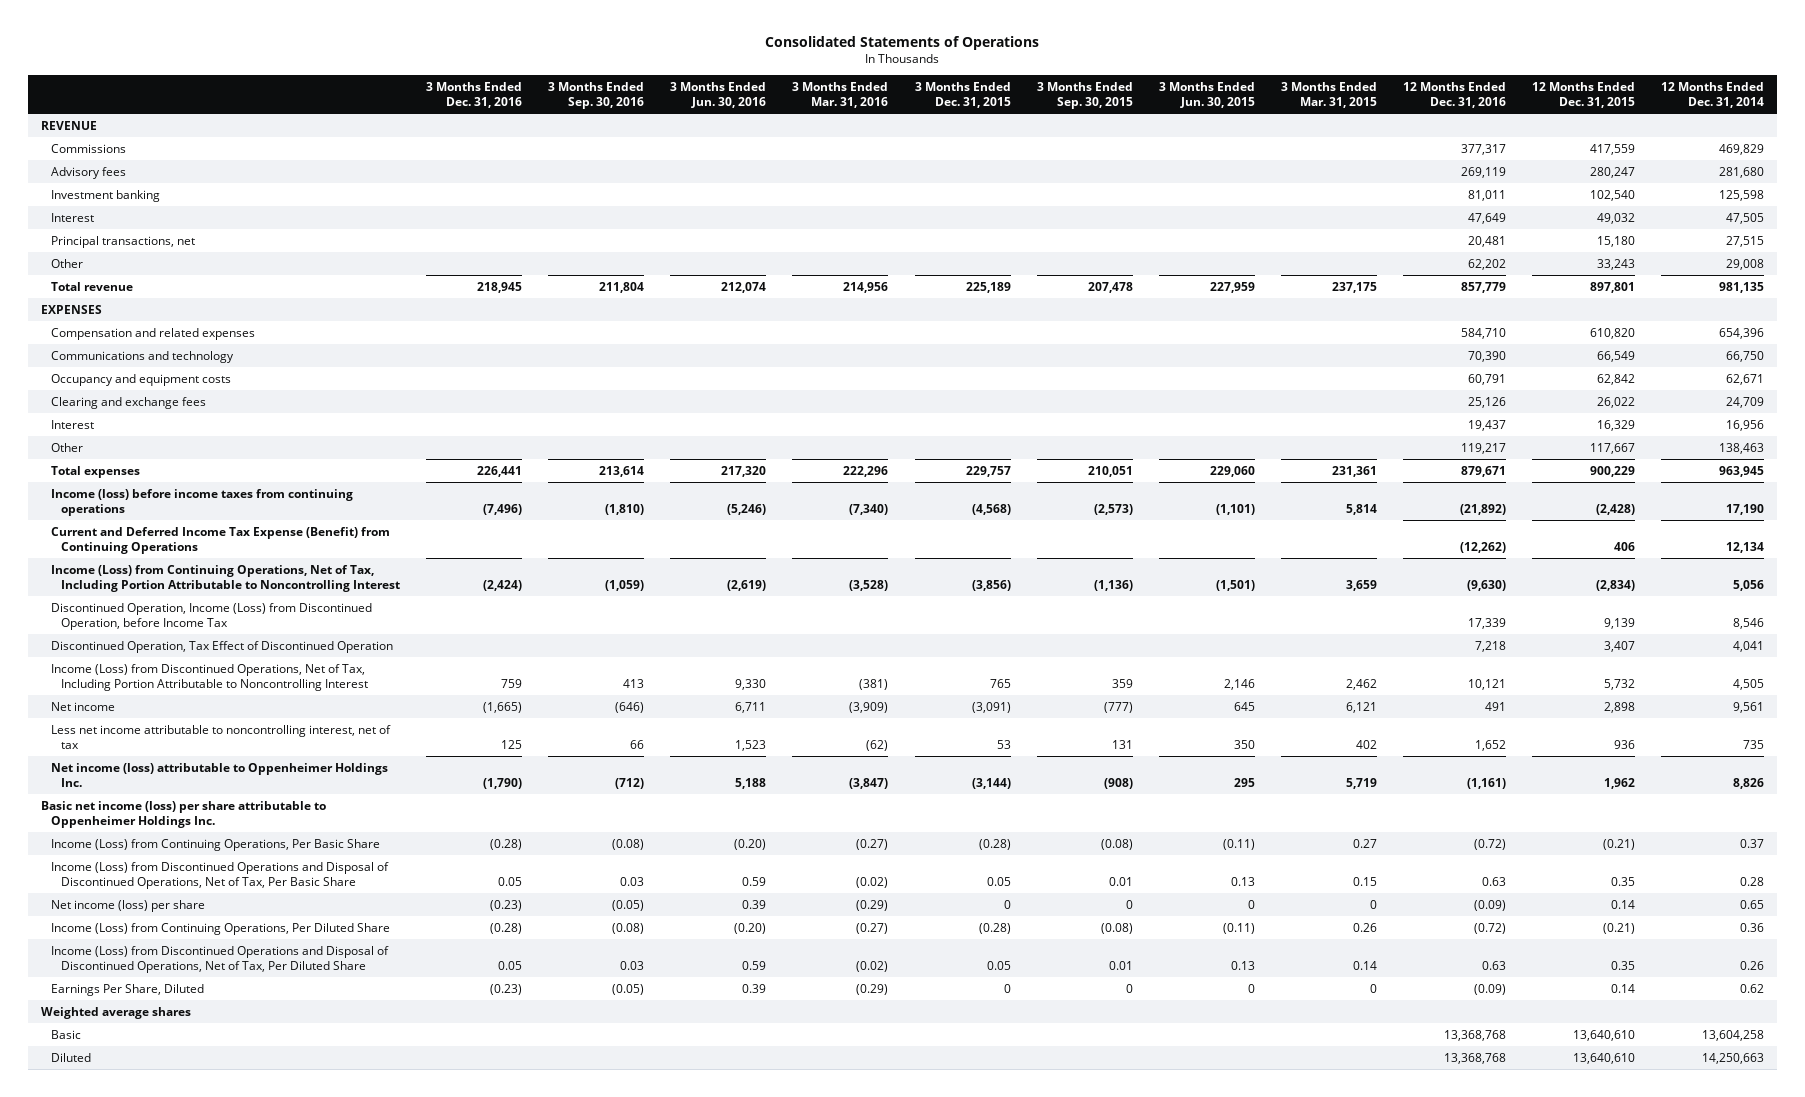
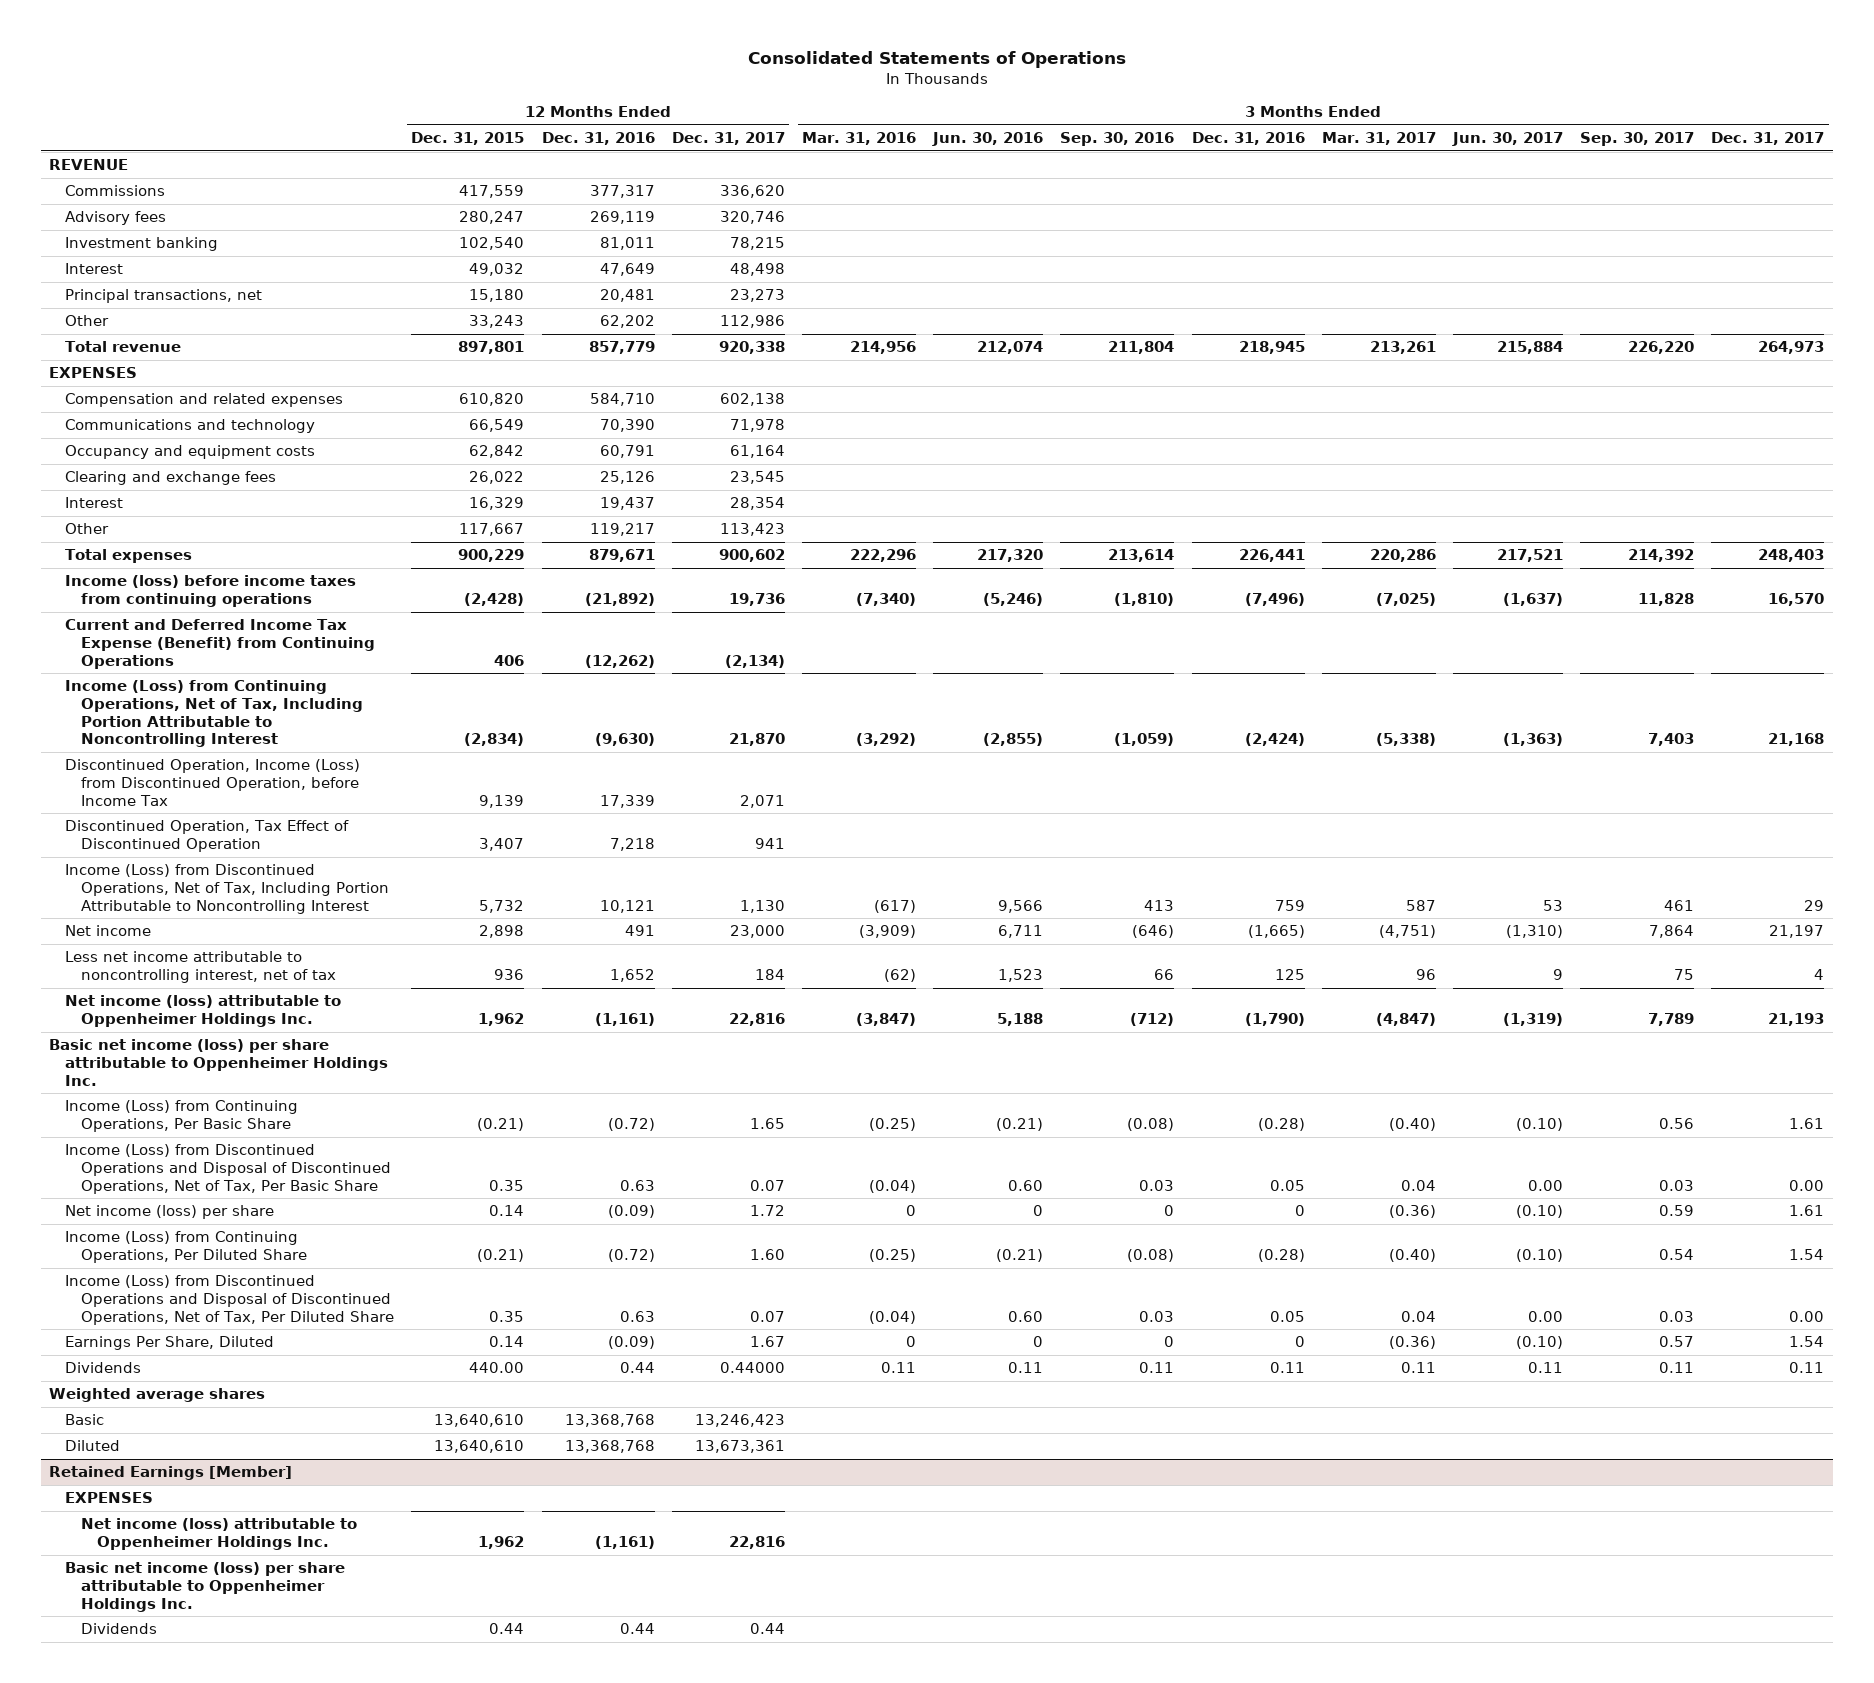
- | 3 Months Ended Dec. 31, 2016 | 3 Months Ended Sep. 30, 2016 | 3 Months Ended Jun. 30, 2016 | 3 Months Ended Mar. 31, 2016 | 3 Months Ended Dec. 31, 2015 | 3 Months Ended Sep. 30, 2015 | 3 Months Ended Jun. 30, 2015 | 3 Months Ended Mar. 31, 2015 | 12 Months Ended Dec. 31, 2016 | 12 Months Ended Dec. 31, 2015 | 12 Months Ended Dec. 31, 2014
+ | 12 Months Ended Dec. 31, 2015 | 12 Months Ended Dec. 31, 2016 | 12 Months Ended Dec. 31, 2017 | 3 Months Ended Mar. 31, 2016 | 3 Months Ended Jun. 30, 2016 | 3 Months Ended Sep. 30, 2016 | 3 Months Ended Dec. 31, 2016 | 3 Months Ended Mar. 31, 2017 | 3 Months Ended Jun. 30, 2017 | 3 Months Ended Sep. 30, 2017 | 3 Months Ended Dec. 31, 2017
- Income (Loss) from Continuing Operations, Net of Tax, Including Portion Attributable to Noncontrolling Interest | (2,424) | (1,059) | (2,619) | (3,528) | (3,856) | (1,136) | (1,501) | 3,659 | (9,630) | (2,834) | 5,056
+ Income (Loss) from Continuing Operations, Net of Tax, Including Portion Attributable to Noncontrolling Interest | (2,834) | (9,630) | 21,870 | (3,292) | (2,855) | (1,059) | (2,424) | (5,338) | (1,363) | 7,403 | 21,168
- Income (Loss) from Discontinued Operations, Net of Tax, Including Portion Attributable to Noncontrolling Interest | 759 | 413 | 9,330 | (381) | 765 | 359 | 2,146 | 2,462 | 10,121 | 5,732 | 4,505
+ Income (Loss) from Discontinued Operations, Net of Tax, Including Portion Attributable to Noncontrolling Interest | 5,732 | 10,121 | 1,130 | (617) | 9,566 | 413 | 759 | 587 | 53 | 461 | 29
- Income (Loss) from Continuing Operations, Per Basic Share | (0.28) | (0.08) | (0.20) | (0.27) | (0.28) | (0.08) | (0.11) | 0.27 | (0.72) | (0.21) | 0.37
- Income (Loss) from Discontinued Operations and Disposal of Discontinued Operations, Net of Tax, Per Basic Share | 0.05 | 0.03 | 0.59 | (0.02) | 0.05 | 0.01 | 0.13 | 0.15 | 0.63 | 0.35 | 0.28
- Net income (loss) per share | (0.23) | (0.05) | 0.39 | (0.29) | 0 | 0 | 0 | 0 | (0.09) | 0.14 | 0.65
- Income (Loss) from Continuing Operations, Per Diluted Share | (0.28) | (0.08) | (0.20) | (0.27) | (0.28) | (0.08) | (0.11) | 0.26 | (0.72) | (0.21) | 0.36
- Income (Loss) from Discontinued Operations and Disposal of Discontinued Operations, Net of Tax, Per Diluted Share | 0.05 | 0.03 | 0.59 | (0.02) | 0.05 | 0.01 | 0.13 | 0.14 | 0.63 | 0.35 | 0.26
- Earnings Per Share, Diluted | (0.23) | (0.05) | 0.39 | (0.29) | 0 | 0 | 0 | 0 | (0.09) | 0.14 | 0.62
+ Income (Loss) from Continuing Operations, Per Basic Share | (0.21) | (0.72) | 1.65 | (0.25) | (0.21) | (0.08) | (0.28) | (0.40) | (0.10) | 0.56 | 1.61
+ Income (Loss) from Discontinued Operations and Disposal of Discontinued Operations, Net of Tax, Per Basic Share | 0.35 | 0.63 | 0.07 | (0.04) | 0.60 | 0.03 | 0.05 | 0.04 | 0.00 | 0.03 | 0.00
+ Net income (loss) per share | 0.14 | (0.09) | 1.72 | 0 | 0 | 0 | 0 | (0.36) | (0.10) | 0.59 | 1.61
+ Income (Loss) from Continuing Operations, Per Diluted Share | (0.21) | (0.72) | 1.60 | (0.25) | (0.21) | (0.08) | (0.28) | (0.40) | (0.10) | 0.54 | 1.54
+ Income (Loss) from Discontinued Operations and Disposal of Discontinued Operations, Net of Tax, Per Diluted Share | 0.35 | 0.63 | 0.07 | (0.04) | 0.60 | 0.03 | 0.05 | 0.04 | 0.00 | 0.03 | 0.00
+ Earnings Per Share, Diluted | 0.14 | (0.09) | 1.67 | 0 | 0 | 0 | 0 | (0.36) | (0.10) | 0.57 | 1.54
+ Dividends | 440.00 | 0.44 | 0.44000 | 0.11 | 0.11 | 0.11 | 0.11 | 0.11 | 0.11 | 0.11 | 0.11
+ Retained Earnings [Member]
+ EXPENSES
+ Net income (loss) attributable to Oppenheimer Holdings Inc. | 1,962 | (1,161) | 22,816 | | | | | | | |
+ Basic net income (loss) per share attributable to Oppenheimer Holdings Inc.
+ Dividends | 0.44 | 0.44 | 0.44 | | | | | | | |

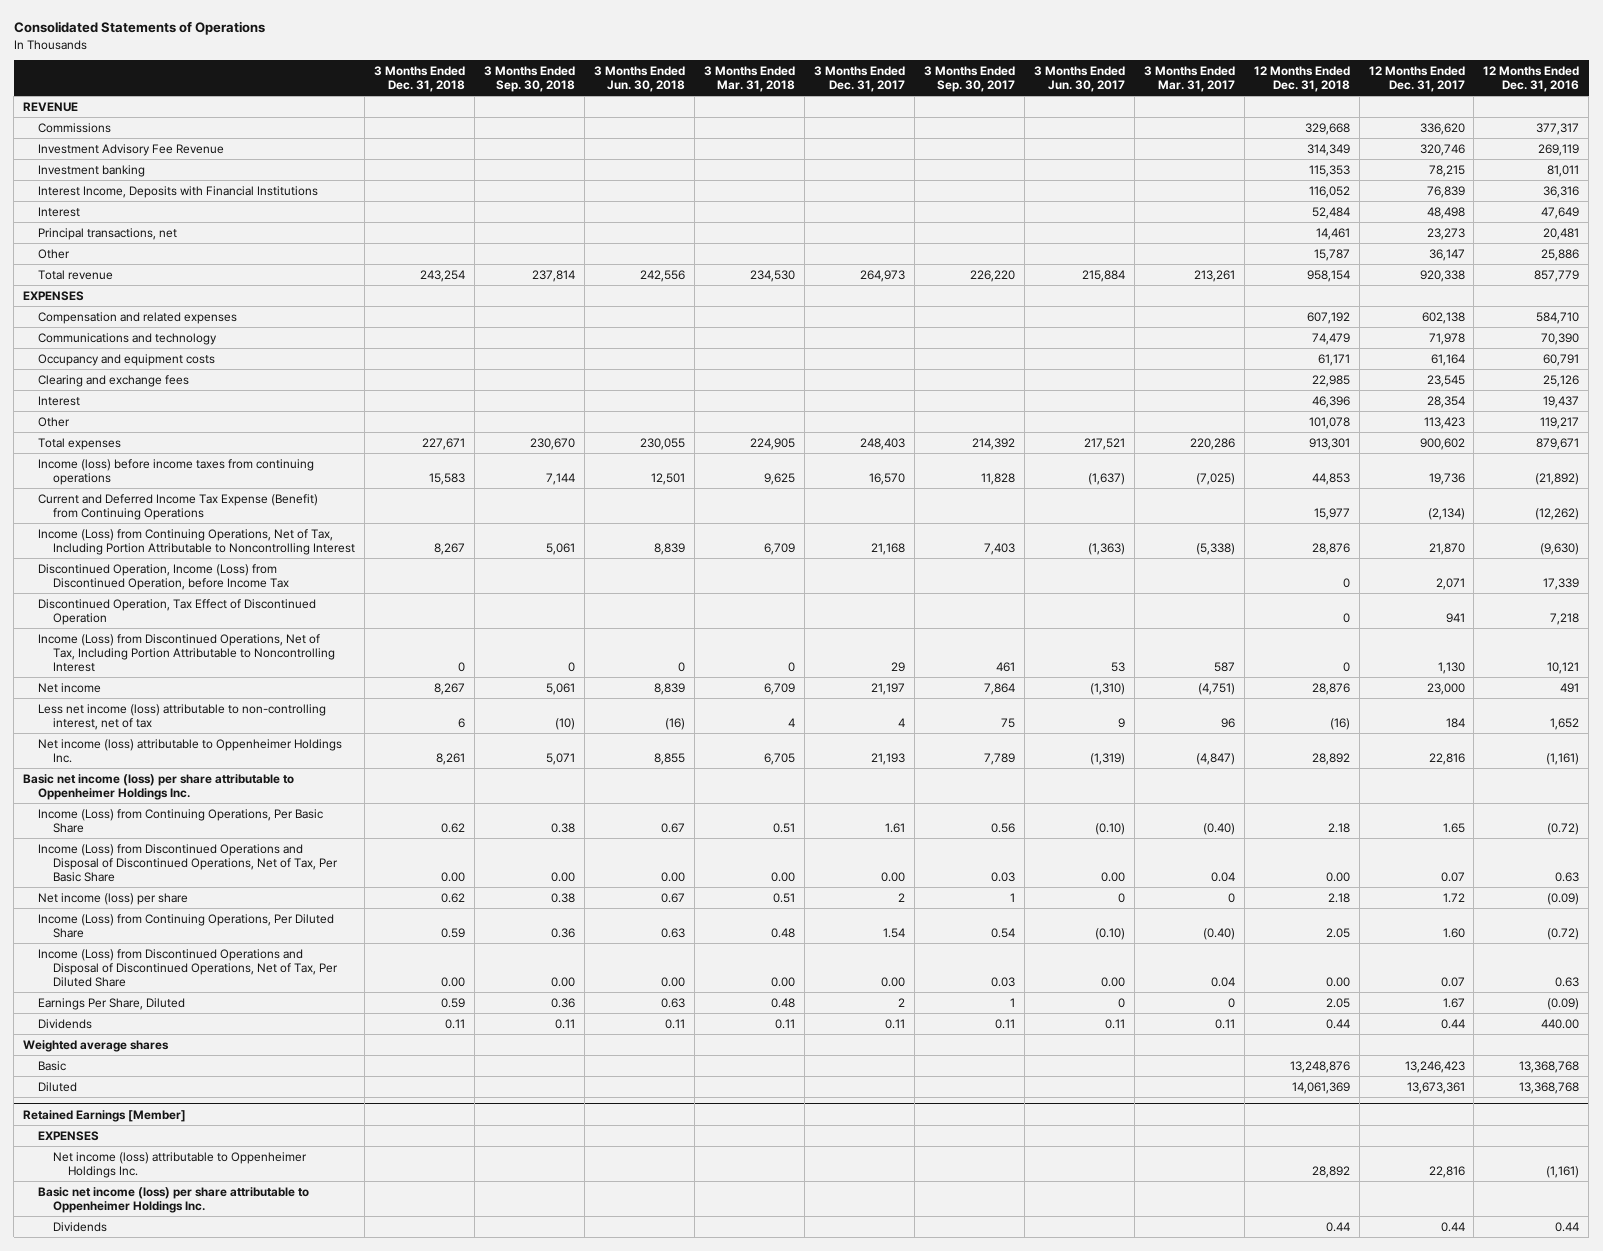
- | 12 Months Ended Dec. 31, 2015 | 12 Months Ended Dec. 31, 2016 | 12 Months Ended Dec. 31, 2017 | 3 Months Ended Mar. 31, 2016 | 3 Months Ended Jun. 30, 2016 | 3 Months Ended Sep. 30, 2016 | 3 Months Ended Dec. 31, 2016 | 3 Months Ended Mar. 31, 2017 | 3 Months Ended Jun. 30, 2017 | 3 Months Ended Sep. 30, 2017 | 3 Months Ended Dec. 31, 2017
+ | 3 Months Ended Dec. 31, 2018 | 3 Months Ended Sep. 30, 2018 | 3 Months Ended Jun. 30, 2018 | 3 Months Ended Mar. 31, 2018 | 3 Months Ended Dec. 31, 2017 | 3 Months Ended Sep. 30, 2017 | 3 Months Ended Jun. 30, 2017 | 3 Months Ended Mar. 31, 2017 | 12 Months Ended Dec. 31, 2018 | 12 Months Ended Dec. 31, 2017 | 12 Months Ended Dec. 31, 2016
- Advisory fees | 280,247 | 269,119 | 320,746 | | | | | | | |
+ Investment Advisory Fee Revenue | | | | | | | | | 314,349 | 320,746 | 269,119
+ Interest Income, Deposits with Financial Institutions | | | | | | | | | 116,052 | 76,839 | 36,316
- Other | 33,243 | 62,202 | 112,986 | | | | | | | |
+ Other | | | | | | | | | 15,787 | 36,147 | 25,886
- Less net income attributable to noncontrolling interest, net of tax | 936 | 1,652 | 184 | (62) | 1,523 | 66 | 125 | 96 | 9 | 75 | 4
+ Less net income (loss) attributable to non-controlling interest, net of tax | 6 | (10) | (16) | 4 | 4 | 75 | 9 | 96 | (16) | 184 | 1,652
- Net income (loss) per share | 0.14 | (0.09) | 1.72 | 0 | 0 | 0 | 0 | (0.36) | (0.10) | 0.59 | 1.61
+ Net income (loss) per share | 0.62 | 0.38 | 0.67 | 0.51 | 2 | 1 | 0 | 0 | 2.18 | 1.72 | (0.09)
- Earnings Per Share, Diluted | 0.14 | (0.09) | 1.67 | 0 | 0 | 0 | 0 | (0.36) | (0.10) | 0.57 | 1.54
- Dividends | 440.00 | 0.44 | 0.44000 | 0.11 | 0.11 | 0.11 | 0.11 | 0.11 | 0.11 | 0.11 | 0.11
+ Earnings Per Share, Diluted | 0.59 | 0.36 | 0.63 | 0.48 | 2 | 1 | 0 | 0 | 2.05 | 1.67 | (0.09)
+ Dividends | 0.11 | 0.11 | 0.11 | 0.11 | 0.11 | 0.11 | 0.11 | 0.11 | 0.44 | 0.44 | 440.00

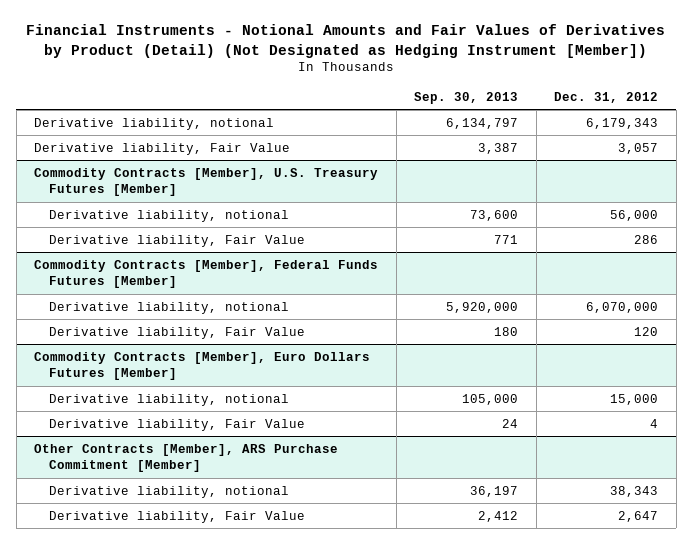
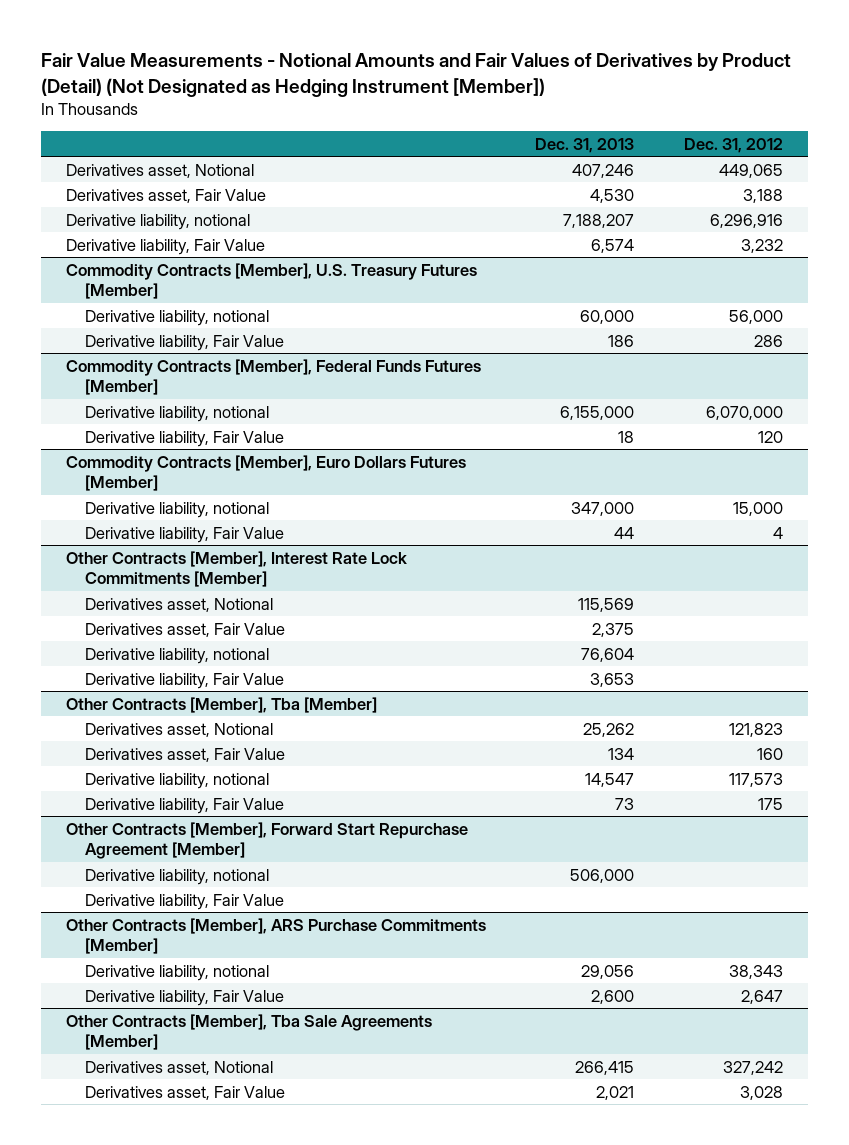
- Financial Instruments - Notional Amounts and Fair Values of Derivatives by Product (Detail) (Not Designated as Hedging Instrument [Member])
+ Fair Value Measurements - Notional Amounts and Fair Values of Derivatives by Product (Detail) (Not Designated as Hedging Instrument [Member])
- | Sep. 30, 2013 | Dec. 31, 2012
+ | Dec. 31, 2013 | Dec. 31, 2012
- Derivative liability, notional | 6,134,797 | 6,179,343
- Derivative liability, Fair Value | 3,387 | 3,057
+ Derivatives asset, Notional | 407,246 | 449,065
+ Derivatives asset, Fair Value | 4,530 | 3,188
+ Derivative liability, notional | 7,188,207 | 6,296,916
+ Derivative liability, Fair Value | 6,574 | 3,232
- Other Contracts [Member], ARS Purchase Commitment [Member]
+ Other Contracts [Member], Interest Rate Lock Commitments [Member]
+ Derivatives asset, Notional | 115,569 |
+ Derivatives asset, Fair Value | 2,375 |
+ Derivative liability, notional | 76,604 |
+ Derivative liability, Fair Value | 3,653 |
+ Other Contracts [Member], Tba [Member]
+ Derivatives asset, Notional | 25,262 | 121,823
+ Derivatives asset, Fair Value | 134 | 160
+ Derivative liability, notional | 14,547 | 117,573
+ Derivative liability, Fair Value | 73 | 175
+ Other Contracts [Member], Forward Start Repurchase Agreement [Member]
+ Derivative liability, notional | 506,000 |
+ Derivative liability, Fair Value
+ Other Contracts [Member], ARS Purchase Commitments [Member]
+ Other Contracts [Member], Tba Sale Agreements [Member]
+ Derivatives asset, Notional | 266,415 | 327,242
+ Derivatives asset, Fair Value | 2,021 | 3,028

